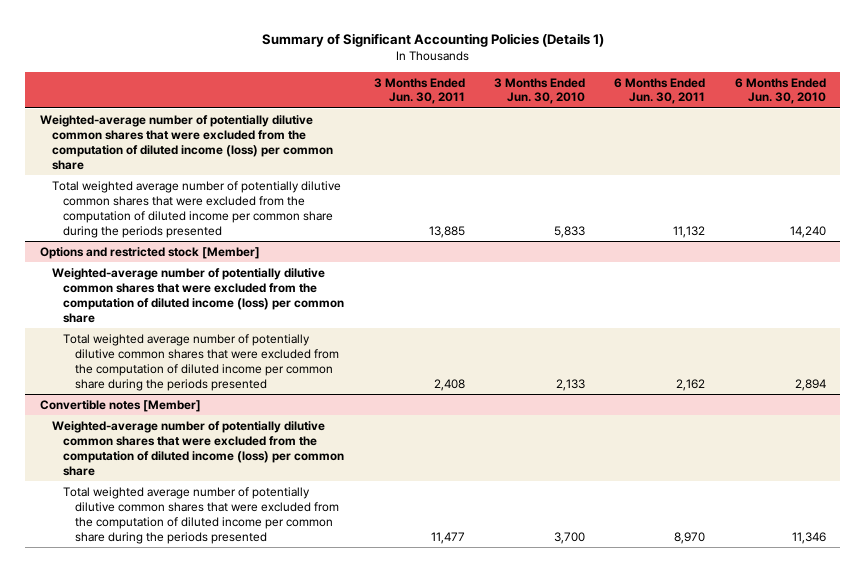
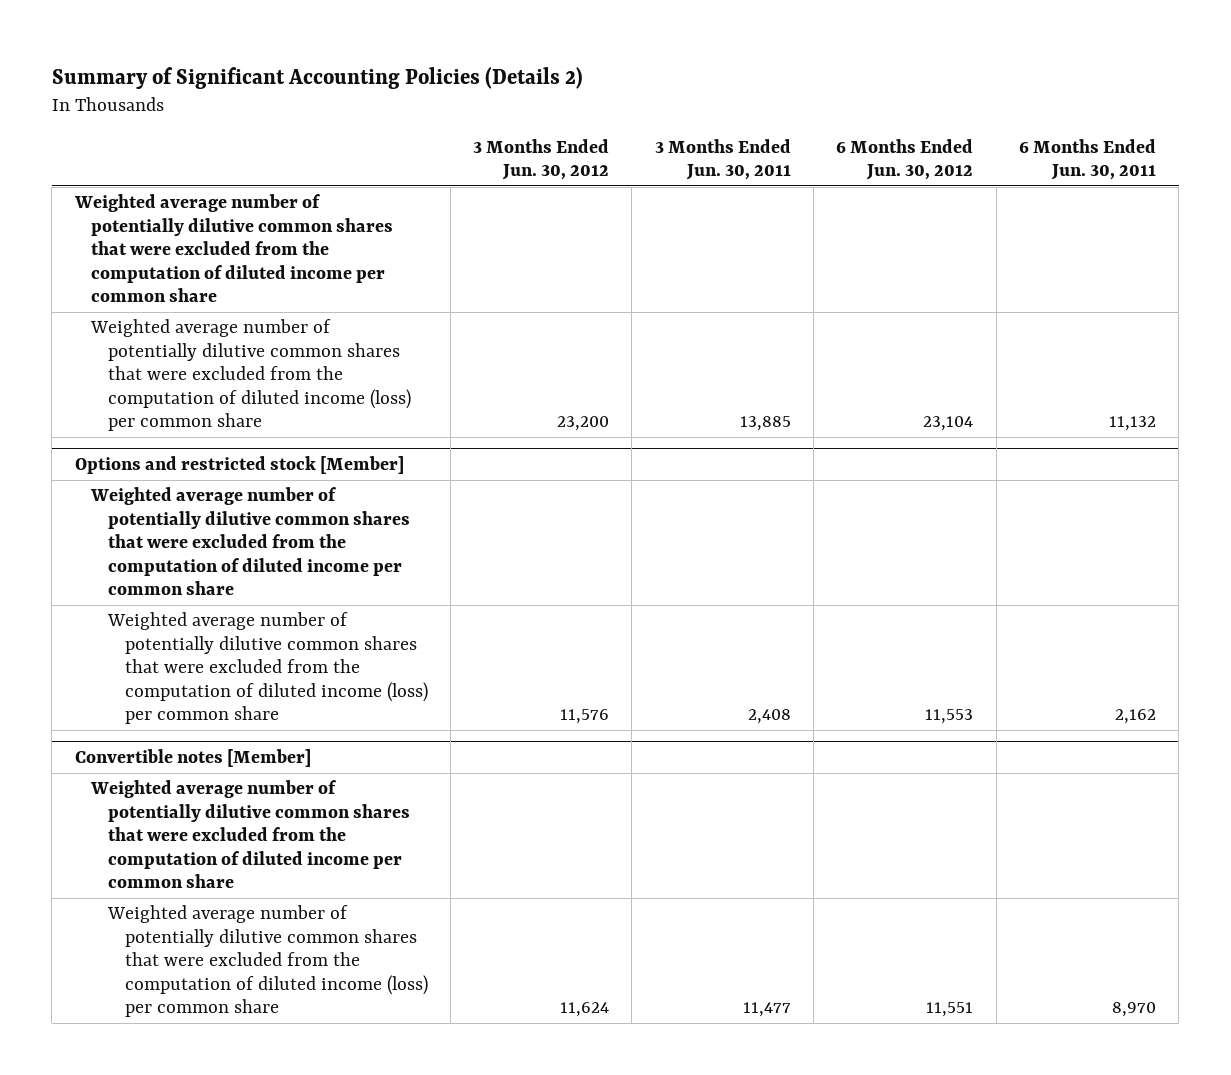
- Summary of Significant Accounting Policies (Details 1)
+ Summary of Significant Accounting Policies (Details 2)
- | 3 Months Ended Jun. 30, 2011 | 3 Months Ended Jun. 30, 2010 | 6 Months Ended Jun. 30, 2011 | 6 Months Ended Jun. 30, 2010
+ | 3 Months Ended Jun. 30, 2012 | 3 Months Ended Jun. 30, 2011 | 6 Months Ended Jun. 30, 2012 | 6 Months Ended Jun. 30, 2011
- Weighted-average number of potentially dilutive common shares that were excluded from the computation of diluted income (loss) per common share
- Total weighted average number of potentially dilutive common shares that were excluded from the computation of diluted income per common share during the periods presented | 13,885 | 5,833 | 11,132 | 14,240
+ Weighted average number of potentially dilutive common shares that were excluded from the computation of diluted income per common share
+ Weighted average number of potentially dilutive common shares that were excluded from the computation of diluted income (loss) per common share | 23,200 | 13,885 | 23,104 | 11,132
@ Options and restricted stock [Member]
- Weighted-average number of potentially dilutive common shares that were excluded from the computation of diluted income (loss) per common share
- Total weighted average number of potentially dilutive common shares that were excluded from the computation of diluted income per common share during the periods presented | 2,408 | 2,133 | 2,162 | 2,894
+ Weighted average number of potentially dilutive common shares that were excluded from the computation of diluted income per common share
+ Weighted average number of potentially dilutive common shares that were excluded from the computation of diluted income (loss) per common share | 11,576 | 2,408 | 11,553 | 2,162
@ Convertible notes [Member]
- Weighted-average number of potentially dilutive common shares that were excluded from the computation of diluted income (loss) per common share
- Total weighted average number of potentially dilutive common shares that were excluded from the computation of diluted income per common share during the periods presented | 11,477 | 3,700 | 8,970 | 11,346
+ Weighted average number of potentially dilutive common shares that were excluded from the computation of diluted income per common share
+ Weighted average number of potentially dilutive common shares that were excluded from the computation of diluted income (loss) per common share | 11,624 | 11,477 | 11,551 | 8,970

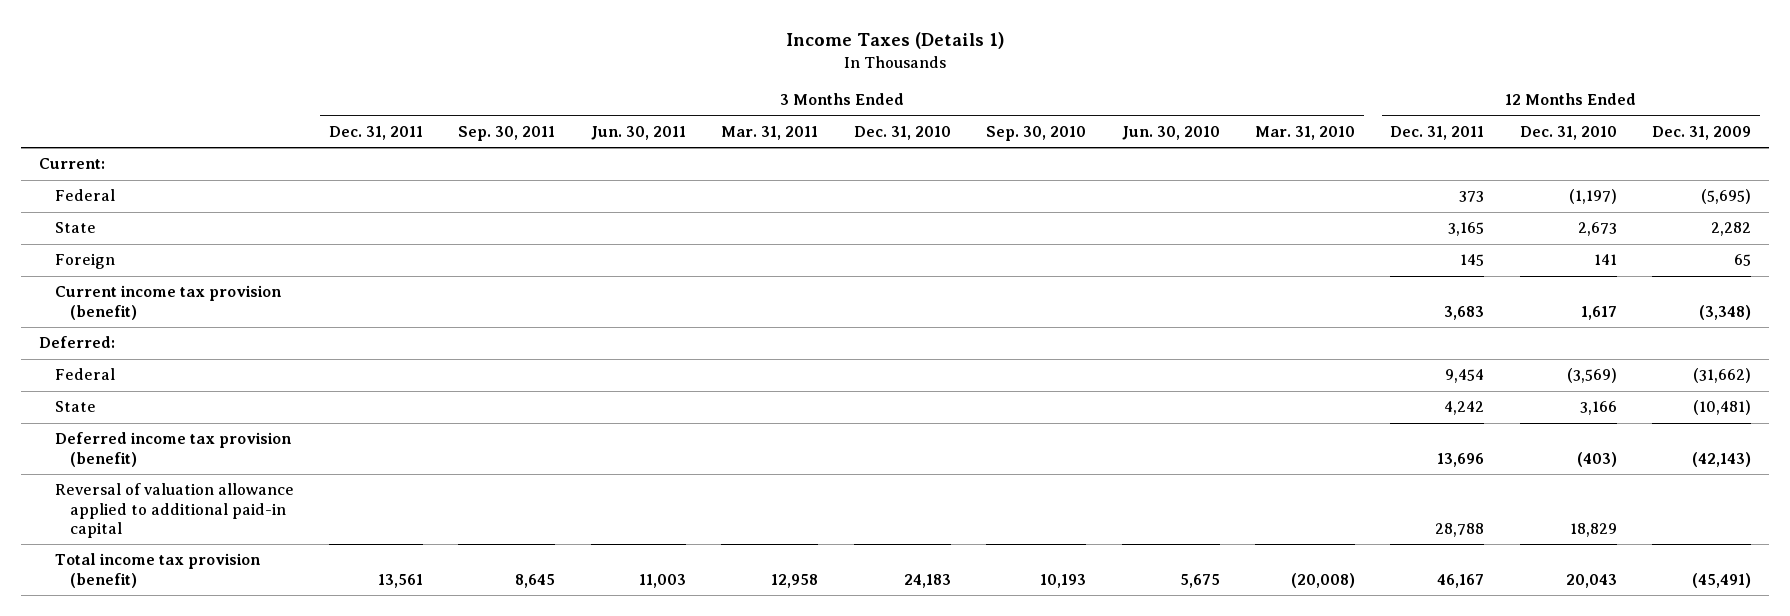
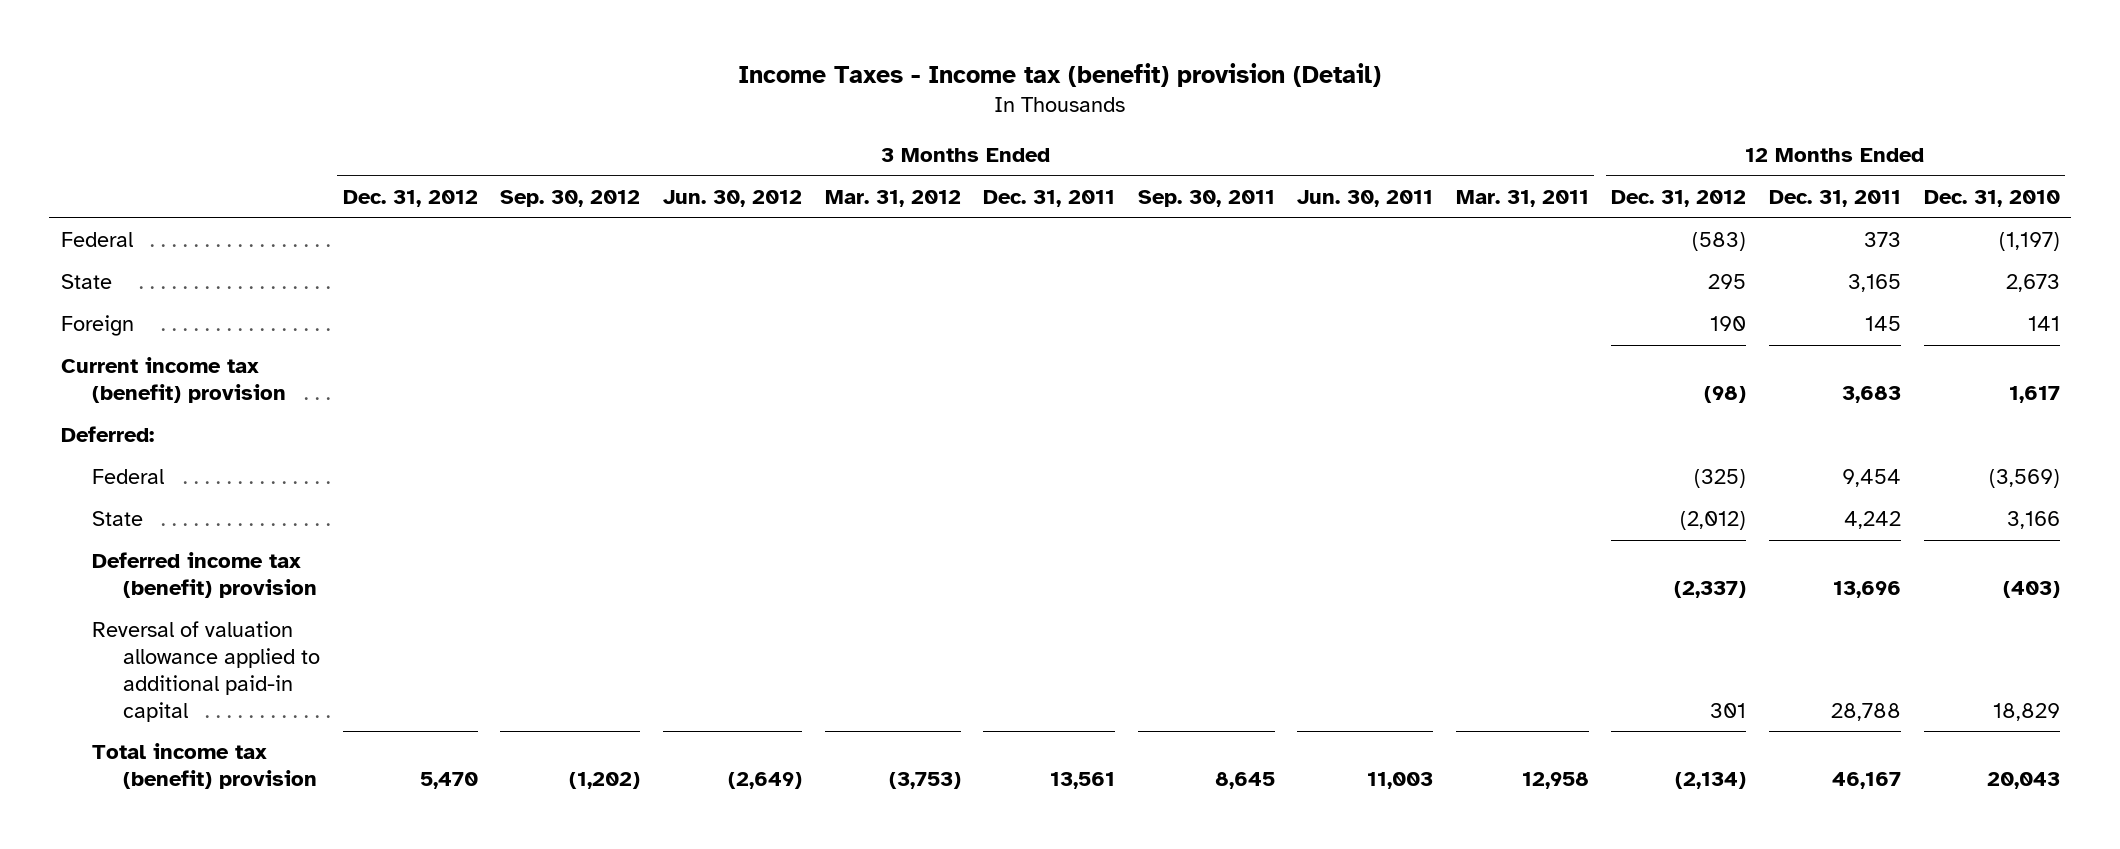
- Income Taxes (Details 1)
+ Income Taxes - Income tax (benefit) provision (Detail)
- | 3 Months Ended Dec. 31, 2011 | 3 Months Ended Sep. 30, 2011 | 3 Months Ended Jun. 30, 2011 | 3 Months Ended Mar. 31, 2011 | 3 Months Ended Dec. 31, 2010 | 3 Months Ended Sep. 30, 2010 | 3 Months Ended Jun. 30, 2010 | 3 Months Ended Mar. 31, 2010 | 12 Months Ended Dec. 31, 2011 | 12 Months Ended Dec. 31, 2010 | 12 Months Ended Dec. 31, 2009
+ | 3 Months Ended Dec. 31, 2012 | 3 Months Ended Sep. 30, 2012 | 3 Months Ended Jun. 30, 2012 | 3 Months Ended Mar. 31, 2012 | 3 Months Ended Dec. 31, 2011 | 3 Months Ended Sep. 30, 2011 | 3 Months Ended Jun. 30, 2011 | 3 Months Ended Mar. 31, 2011 | 12 Months Ended Dec. 31, 2012 | 12 Months Ended Dec. 31, 2011 | 12 Months Ended Dec. 31, 2010
- Current:
- Current income tax provision (benefit) | | | | | | | | | 3,683 | 1,617 | (3,348)
+ Current income tax (benefit) provision | | | | | | | | | (98) | 3,683 | 1,617
- Deferred income tax provision (benefit) | | | | | | | | | 13,696 | (403) | (42,143)
+ Deferred income tax (benefit) provision | | | | | | | | | (2,337) | 13,696 | (403)
- Total income tax provision (benefit) | 13,561 | 8,645 | 11,003 | 12,958 | 24,183 | 10,193 | 5,675 | (20,008) | 46,167 | 20,043 | (45,491)
+ Total income tax (benefit) provision | 5,470 | (1,202) | (2,649) | (3,753) | 13,561 | 8,645 | 11,003 | 12,958 | (2,134) | 46,167 | 20,043

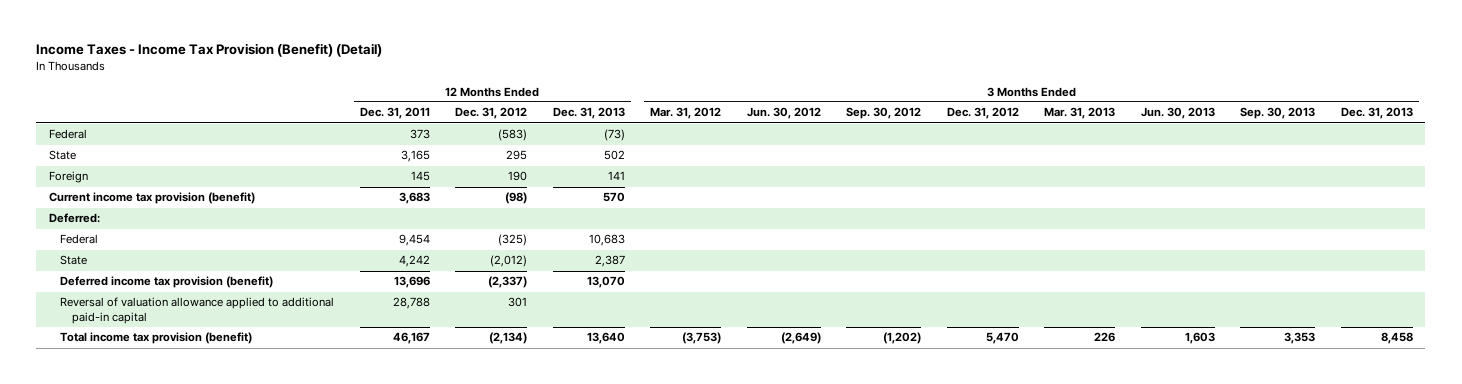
- Income Taxes - Income tax (benefit) provision (Detail)
+ Income Taxes - Income Tax Provision (Benefit) (Detail)
- | 3 Months Ended Dec. 31, 2012 | 3 Months Ended Sep. 30, 2012 | 3 Months Ended Jun. 30, 2012 | 3 Months Ended Mar. 31, 2012 | 3 Months Ended Dec. 31, 2011 | 3 Months Ended Sep. 30, 2011 | 3 Months Ended Jun. 30, 2011 | 3 Months Ended Mar. 31, 2011 | 12 Months Ended Dec. 31, 2012 | 12 Months Ended Dec. 31, 2011 | 12 Months Ended Dec. 31, 2010
+ | 12 Months Ended Dec. 31, 2011 | 12 Months Ended Dec. 31, 2012 | 12 Months Ended Dec. 31, 2013 | 3 Months Ended Mar. 31, 2012 | 3 Months Ended Jun. 30, 2012 | 3 Months Ended Sep. 30, 2012 | 3 Months Ended Dec. 31, 2012 | 3 Months Ended Mar. 31, 2013 | 3 Months Ended Jun. 30, 2013 | 3 Months Ended Sep. 30, 2013 | 3 Months Ended Dec. 31, 2013
- Current income tax (benefit) provision | | | | | | | | | (98) | 3,683 | 1,617
+ Current income tax provision (benefit) | 3,683 | (98) | 570 | | | | | | | |
- Deferred income tax (benefit) provision | | | | | | | | | (2,337) | 13,696 | (403)
+ Deferred income tax provision (benefit) | 13,696 | (2,337) | 13,070 | | | | | | | |
- Total income tax (benefit) provision | 5,470 | (1,202) | (2,649) | (3,753) | 13,561 | 8,645 | 11,003 | 12,958 | (2,134) | 46,167 | 20,043
+ Total income tax provision (benefit) | 46,167 | (2,134) | 13,640 | (3,753) | (2,649) | (1,202) | 5,470 | 226 | 1,603 | 3,353 | 8,458

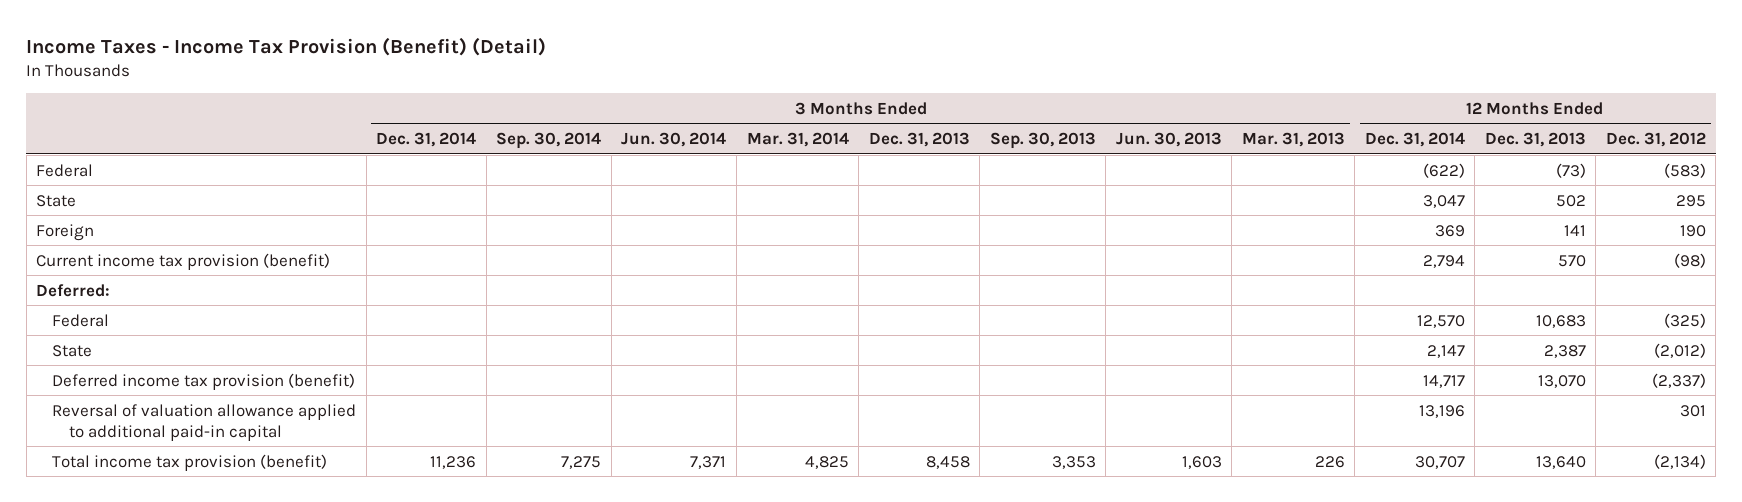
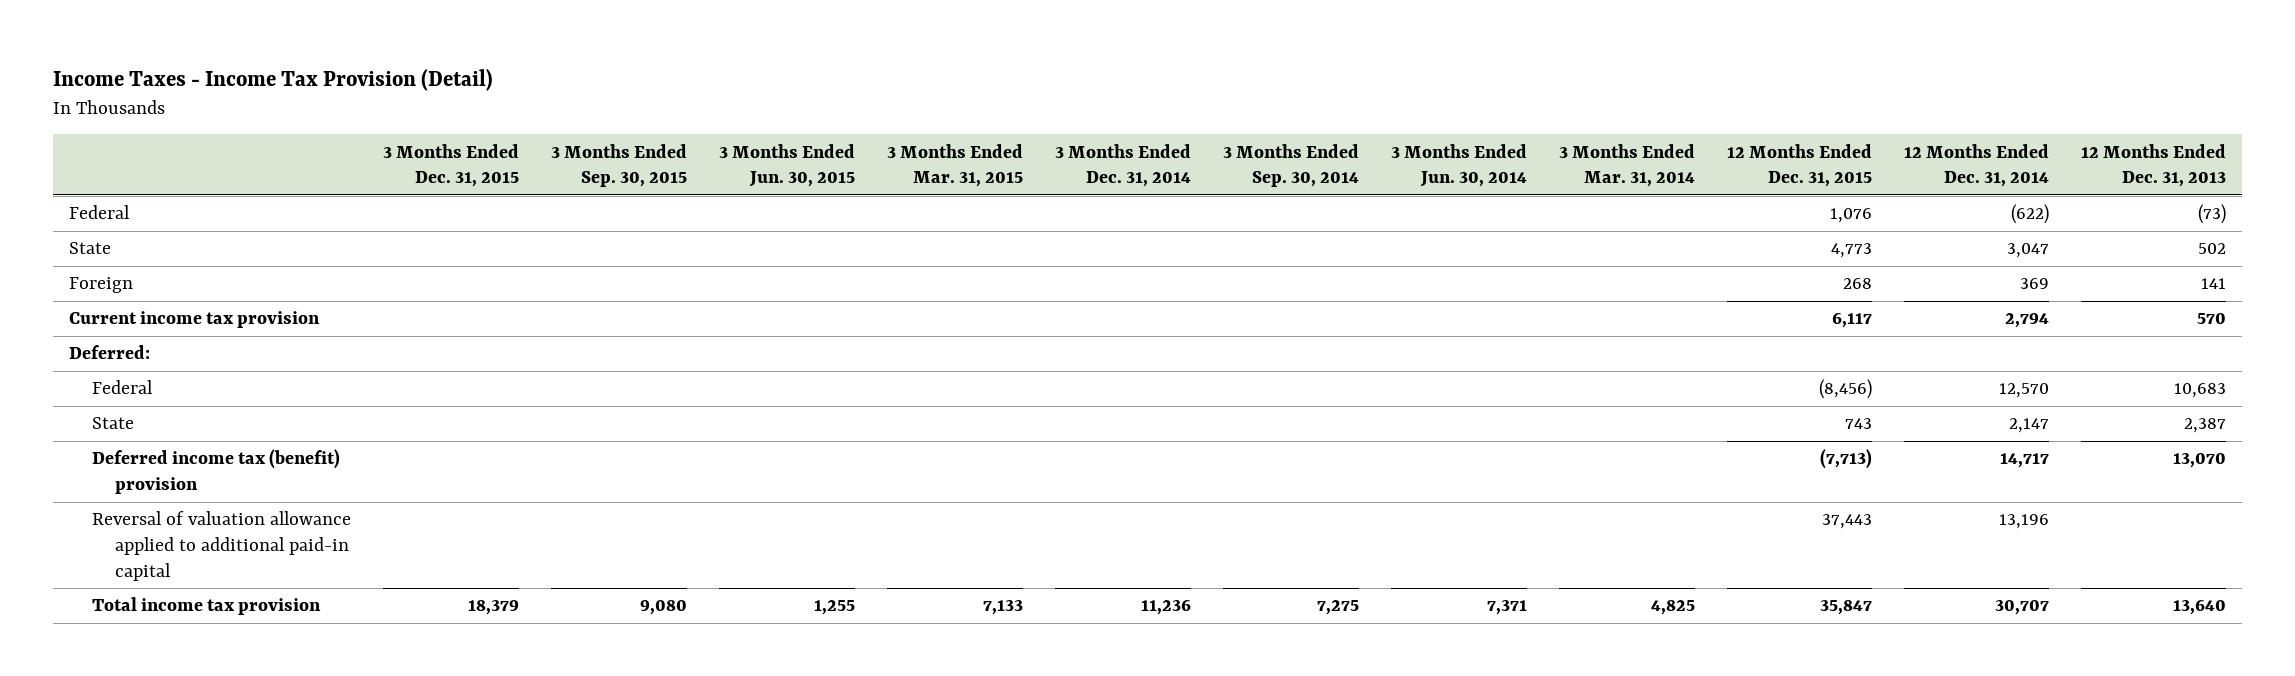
- Income Taxes - Income Tax Provision (Benefit) (Detail)
+ Income Taxes - Income Tax Provision (Detail)
- | 3 Months Ended Dec. 31, 2014 | 3 Months Ended Sep. 30, 2014 | 3 Months Ended Jun. 30, 2014 | 3 Months Ended Mar. 31, 2014 | 3 Months Ended Dec. 31, 2013 | 3 Months Ended Sep. 30, 2013 | 3 Months Ended Jun. 30, 2013 | 3 Months Ended Mar. 31, 2013 | 12 Months Ended Dec. 31, 2014 | 12 Months Ended Dec. 31, 2013 | 12 Months Ended Dec. 31, 2012
+ | 3 Months Ended Dec. 31, 2015 | 3 Months Ended Sep. 30, 2015 | 3 Months Ended Jun. 30, 2015 | 3 Months Ended Mar. 31, 2015 | 3 Months Ended Dec. 31, 2014 | 3 Months Ended Sep. 30, 2014 | 3 Months Ended Jun. 30, 2014 | 3 Months Ended Mar. 31, 2014 | 12 Months Ended Dec. 31, 2015 | 12 Months Ended Dec. 31, 2014 | 12 Months Ended Dec. 31, 2013
- Current income tax provision (benefit) | | | | | | | | | 2,794 | 570 | (98)
+ Current income tax provision | | | | | | | | | 6,117 | 2,794 | 570
- Deferred income tax provision (benefit) | | | | | | | | | 14,717 | 13,070 | (2,337)
+ Deferred income tax (benefit) provision | | | | | | | | | (7,713) | 14,717 | 13,070
- Total income tax provision (benefit) | 11,236 | 7,275 | 7,371 | 4,825 | 8,458 | 3,353 | 1,603 | 226 | 30,707 | 13,640 | (2,134)
+ Total income tax provision | 18,379 | 9,080 | 1,255 | 7,133 | 11,236 | 7,275 | 7,371 | 4,825 | 35,847 | 30,707 | 13,640

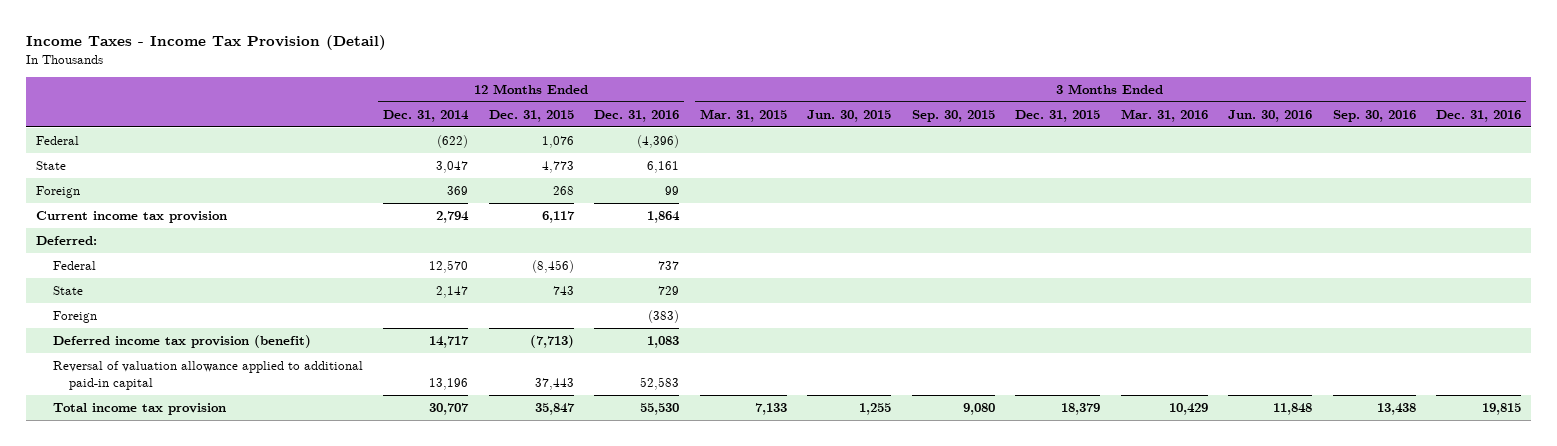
- | 3 Months Ended Dec. 31, 2015 | 3 Months Ended Sep. 30, 2015 | 3 Months Ended Jun. 30, 2015 | 3 Months Ended Mar. 31, 2015 | 3 Months Ended Dec. 31, 2014 | 3 Months Ended Sep. 30, 2014 | 3 Months Ended Jun. 30, 2014 | 3 Months Ended Mar. 31, 2014 | 12 Months Ended Dec. 31, 2015 | 12 Months Ended Dec. 31, 2014 | 12 Months Ended Dec. 31, 2013
+ | 12 Months Ended Dec. 31, 2014 | 12 Months Ended Dec. 31, 2015 | 12 Months Ended Dec. 31, 2016 | 3 Months Ended Mar. 31, 2015 | 3 Months Ended Jun. 30, 2015 | 3 Months Ended Sep. 30, 2015 | 3 Months Ended Dec. 31, 2015 | 3 Months Ended Mar. 31, 2016 | 3 Months Ended Jun. 30, 2016 | 3 Months Ended Sep. 30, 2016 | 3 Months Ended Dec. 31, 2016
- Deferred income tax (benefit) provision | | | | | | | | | (7,713) | 14,717 | 13,070
+ Foreign | | | (383) | | | | | | | |
+ Deferred income tax provision (benefit) | 14,717 | (7,713) | 1,083 | | | | | | | |

